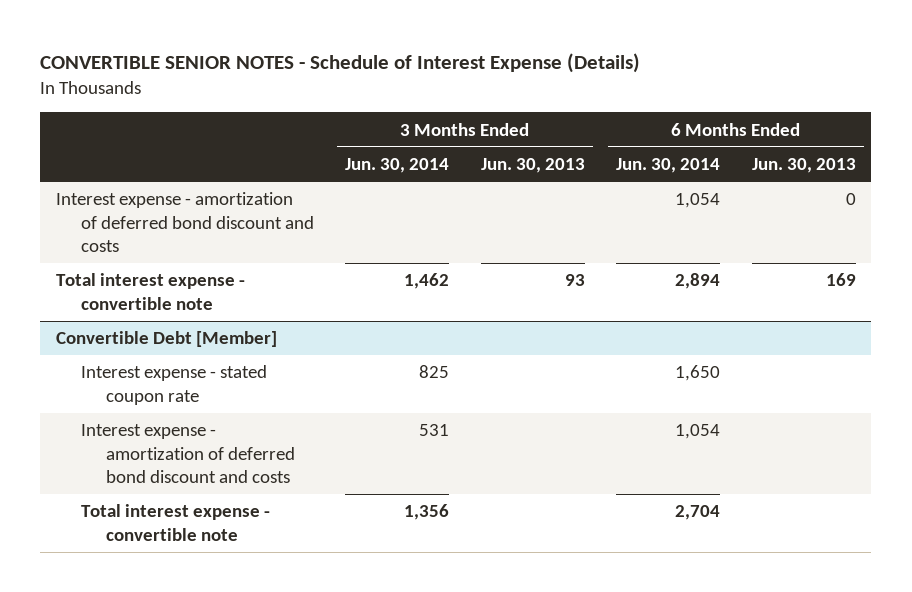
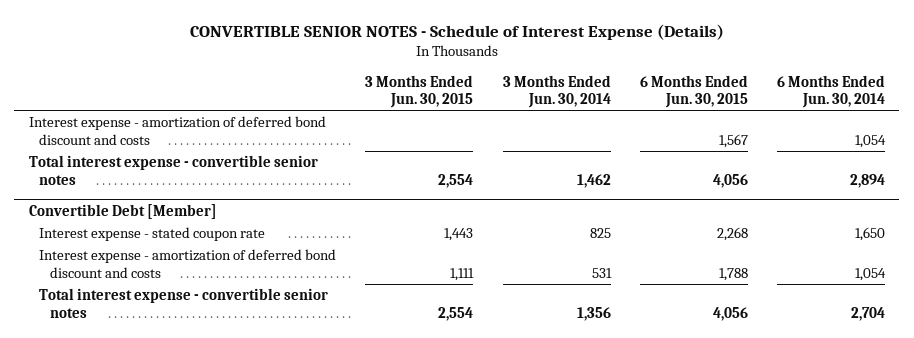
- | 3 Months Ended Jun. 30, 2014 | 3 Months Ended Jun. 30, 2013 | 6 Months Ended Jun. 30, 2014 | 6 Months Ended Jun. 30, 2013
+ | 3 Months Ended Jun. 30, 2015 | 3 Months Ended Jun. 30, 2014 | 6 Months Ended Jun. 30, 2015 | 6 Months Ended Jun. 30, 2014
- Total interest expense - convertible note | 1,462 | 93 | 2,894 | 169
+ Total interest expense - convertible senior notes | 2,554 | 1,462 | 4,056 | 2,894
@ Convertible Debt [Member]
- Total interest expense - convertible note | 1,356 | | 2,704 |
+ Total interest expense - convertible senior notes | 2,554 | 1,356 | 4,056 | 2,704

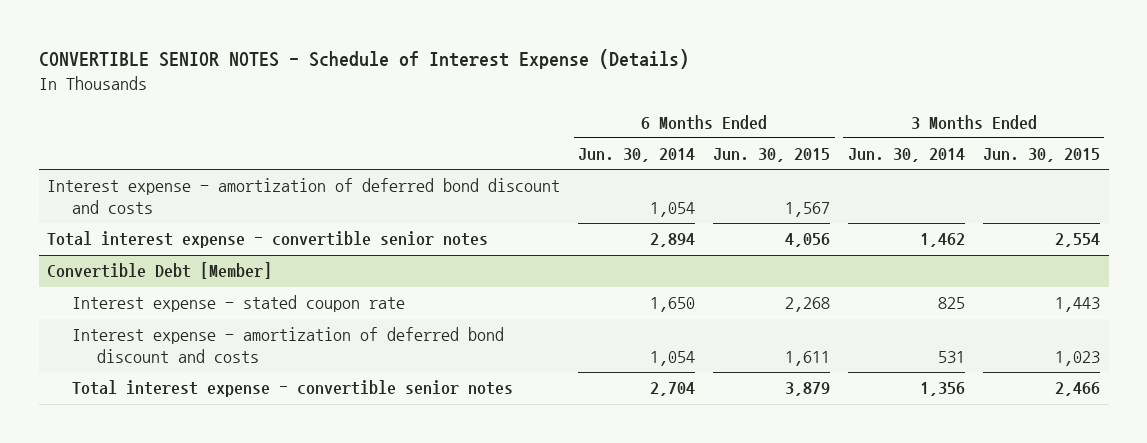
- | 3 Months Ended Jun. 30, 2015 | 3 Months Ended Jun. 30, 2014 | 6 Months Ended Jun. 30, 2015 | 6 Months Ended Jun. 30, 2014
+ | 6 Months Ended Jun. 30, 2014 | 6 Months Ended Jun. 30, 2015 | 3 Months Ended Jun. 30, 2014 | 3 Months Ended Jun. 30, 2015
@ Convertible Debt [Member]
- Interest expense - amortization of deferred bond discount and costs | 1,111 | 531 | 1,788 | 1,054
- Total interest expense - convertible senior notes | 2,554 | 1,356 | 4,056 | 2,704
+ Interest expense - amortization of deferred bond discount and costs | 1,054 | 1,611 | 531 | 1,023
+ Total interest expense - convertible senior notes | 2,704 | 3,879 | 1,356 | 2,466

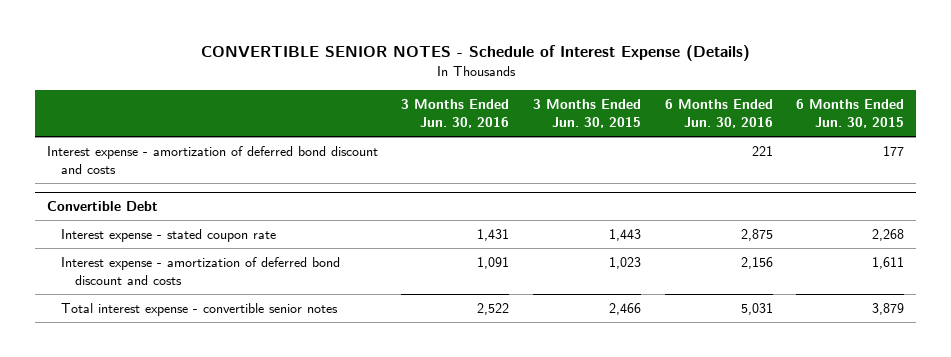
- | 6 Months Ended Jun. 30, 2014 | 6 Months Ended Jun. 30, 2015 | 3 Months Ended Jun. 30, 2014 | 3 Months Ended Jun. 30, 2015
+ | 3 Months Ended Jun. 30, 2016 | 3 Months Ended Jun. 30, 2015 | 6 Months Ended Jun. 30, 2016 | 6 Months Ended Jun. 30, 2015
- Interest expense - amortization of deferred bond discount and costs | 1,054 | 1,567 | |
- Total interest expense - convertible senior notes | 2,894 | 4,056 | 1,462 | 2,554
- Convertible Debt [Member]
+ Interest expense - amortization of deferred bond discount and costs | | | 221 | 177
+ Convertible Debt

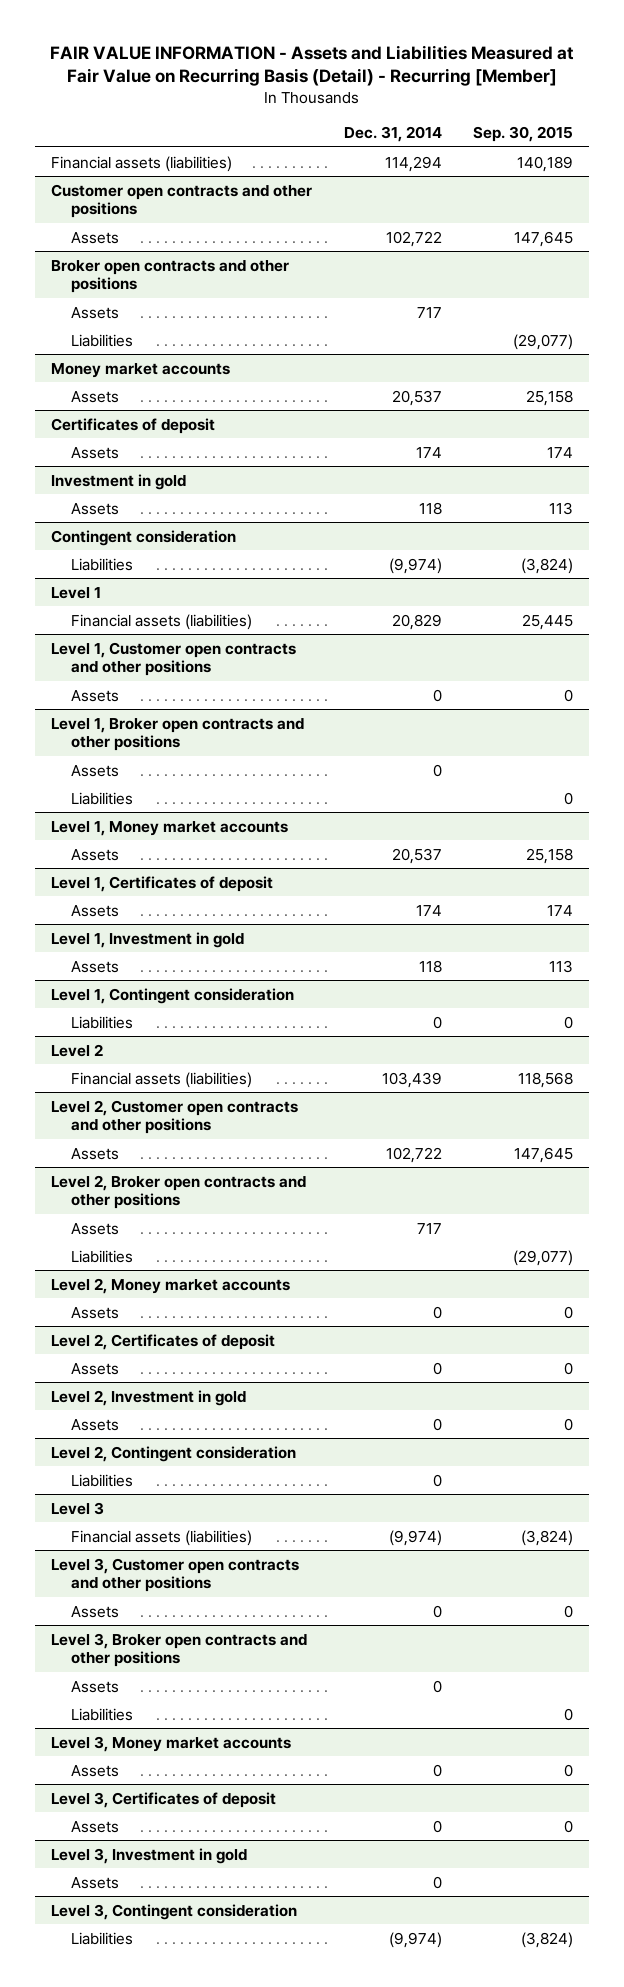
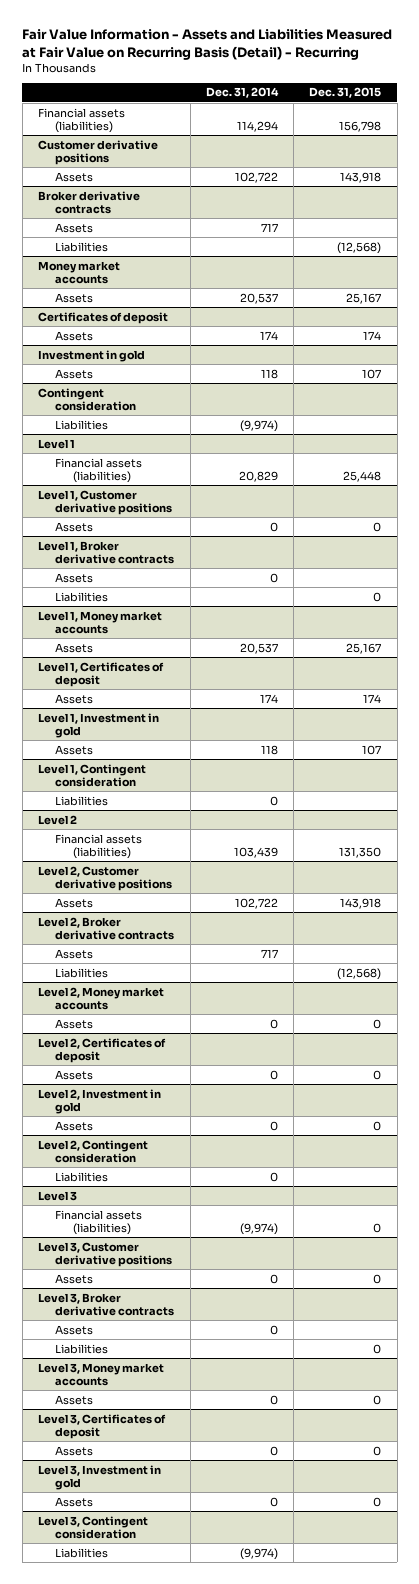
- FAIR VALUE INFORMATION - Assets and Liabilities Measured at Fair Value on Recurring Basis (Detail) - Recurring [Member]
+ Fair Value Information - Assets and Liabilities Measured at Fair Value on Recurring Basis (Detail) - Recurring
- | Dec. 31, 2014 | Sep. 30, 2015
+ | Dec. 31, 2014 | Dec. 31, 2015
- Customer open contracts and other positions
+ Customer derivative positions
- Broker open contracts and other positions
+ Broker derivative contracts
- Level 1, Customer open contracts and other positions
+ Level 1, Customer derivative positions
- Level 1, Broker open contracts and other positions
+ Level 1, Broker derivative contracts
- Level 2, Customer open contracts and other positions
+ Level 2, Customer derivative positions
- Level 2, Broker open contracts and other positions
+ Level 2, Broker derivative contracts
- Level 3, Customer open contracts and other positions
+ Level 3, Customer derivative positions
- Level 3, Broker open contracts and other positions
+ Level 3, Broker derivative contracts

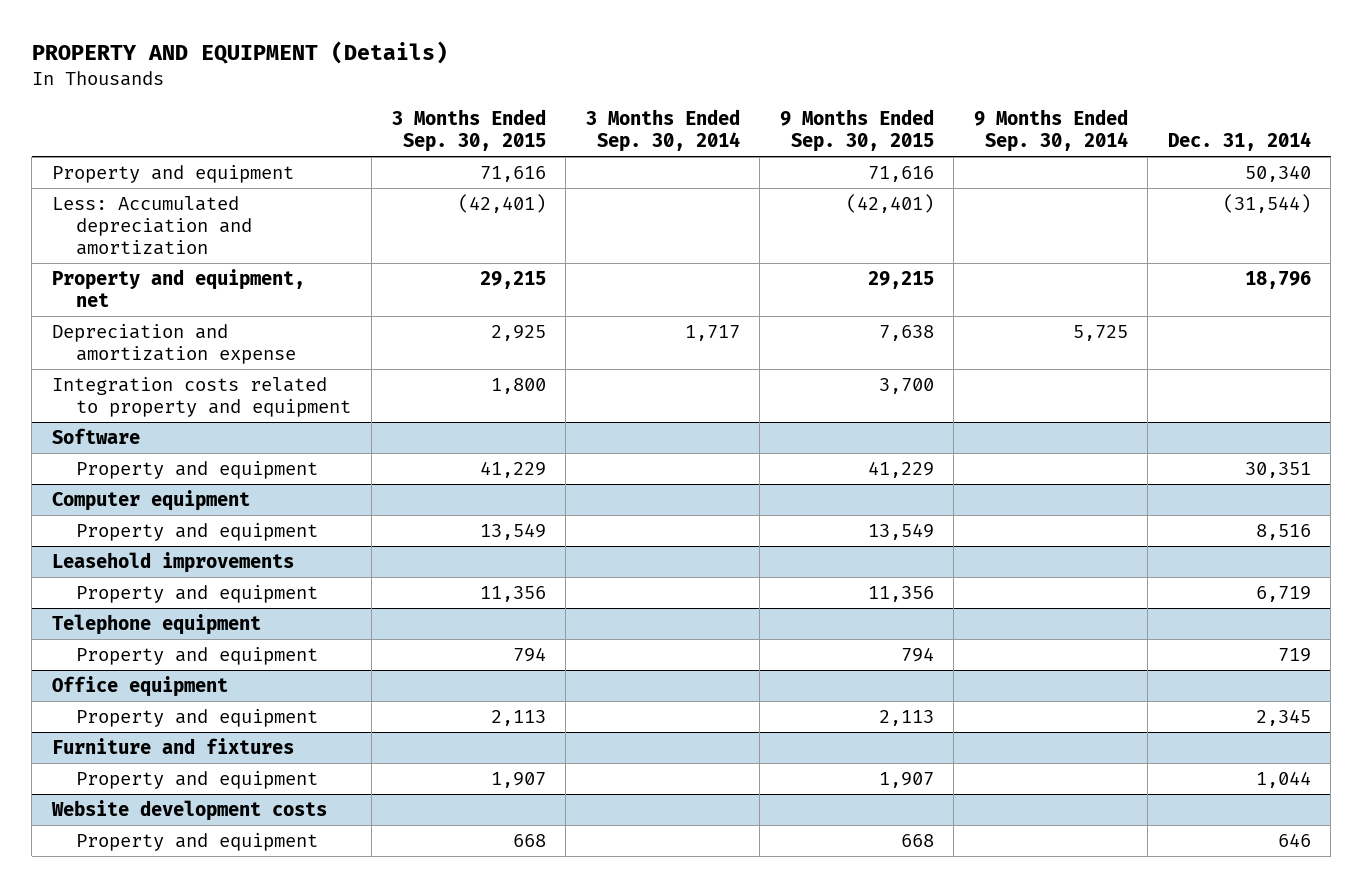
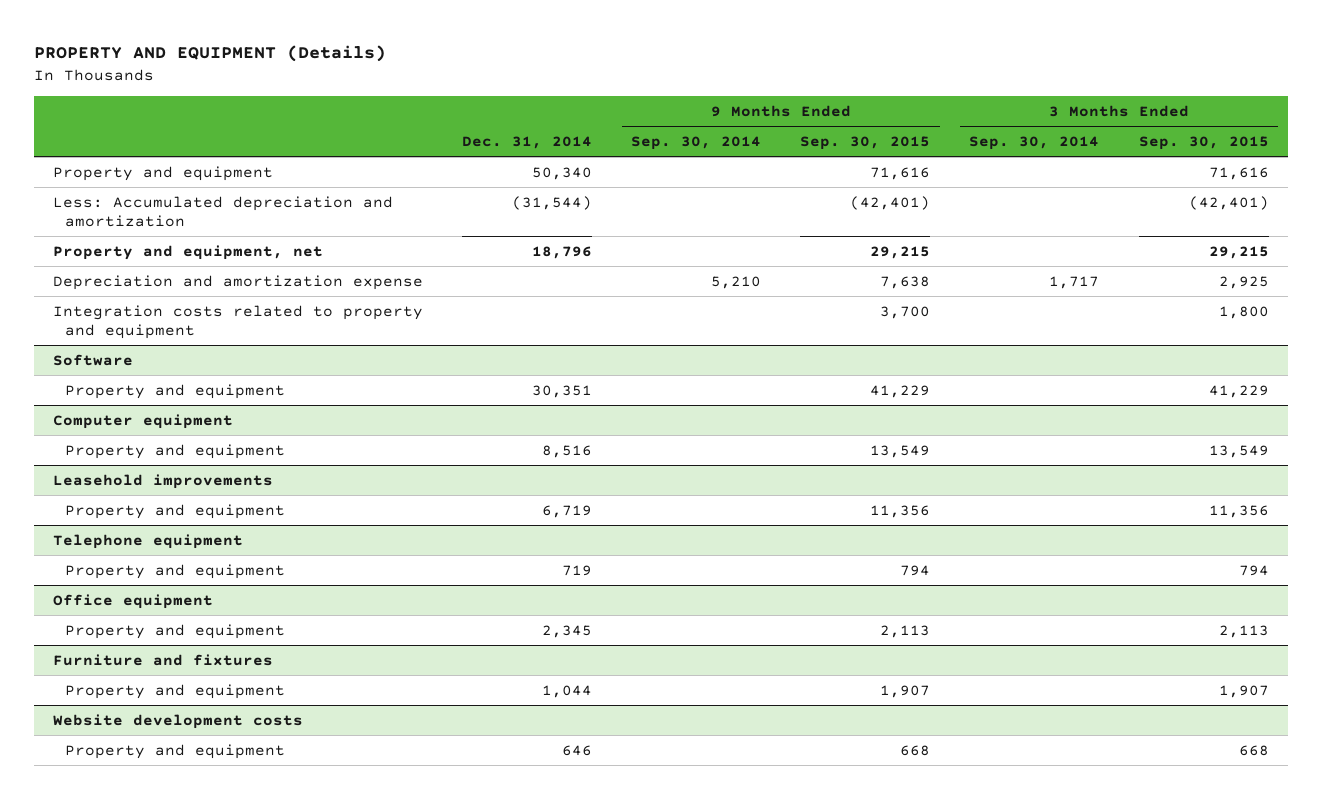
- | 3 Months Ended Sep. 30, 2015 | 3 Months Ended Sep. 30, 2014 | 9 Months Ended Sep. 30, 2015 | 9 Months Ended Sep. 30, 2014 | Dec. 31, 2014
+ | Dec. 31, 2014 | 9 Months Ended Sep. 30, 2014 | 9 Months Ended Sep. 30, 2015 | 3 Months Ended Sep. 30, 2014 | 3 Months Ended Sep. 30, 2015
- Depreciation and amortization expense | 2,925 | 1,717 | 7,638 | 5,725 |
+ Depreciation and amortization expense | | 5,210 | 7,638 | 1,717 | 2,925

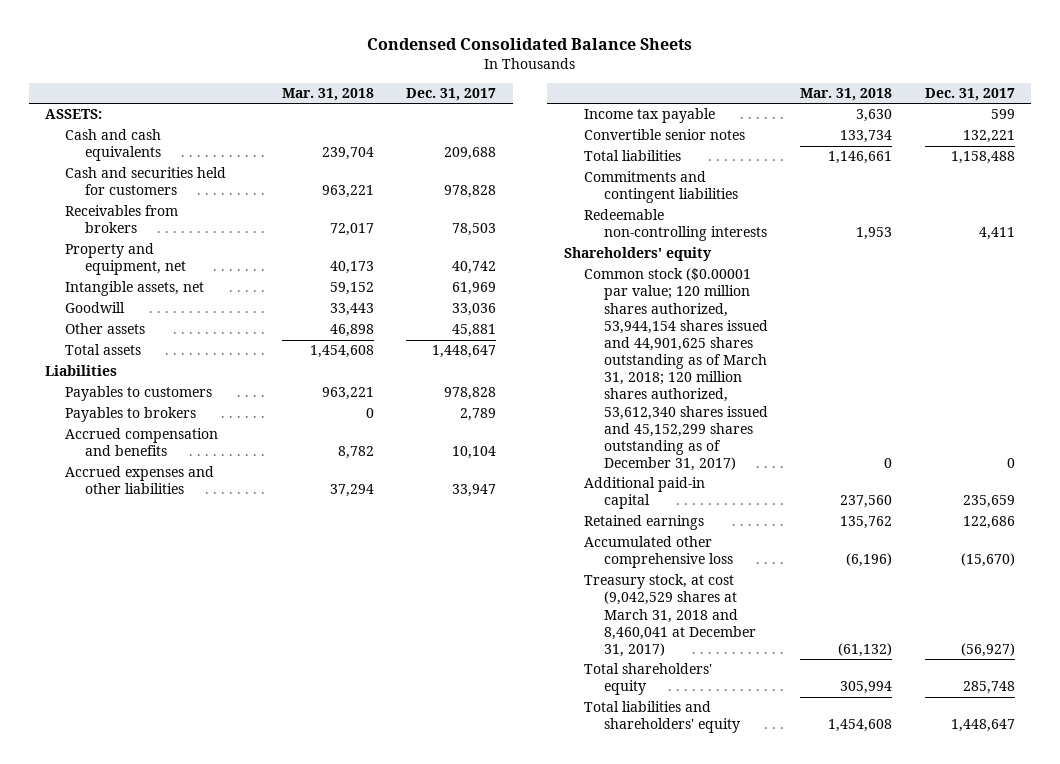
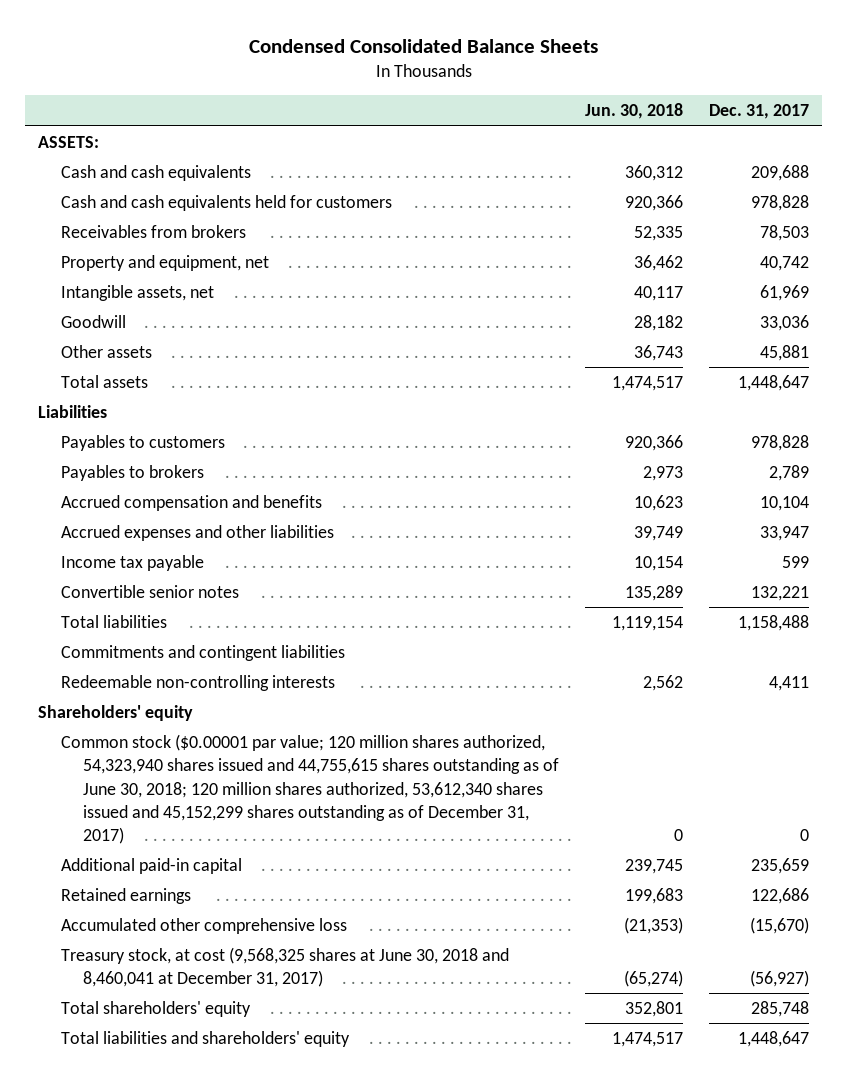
- | Mar. 31, 2018 | Dec. 31, 2017
+ | Jun. 30, 2018 | Dec. 31, 2017
- Cash and securities held for customers | 963,221 | 978,828
+ Cash and cash equivalents held for customers | 920,366 | 978,828
- Common stock ($0.00001 par value; 120 million shares authorized, 53,944,154 shares issued and 44,901,625 shares outstanding as of March 31, 2018; 120 million shares authorized, 53,612,340 shares issued and 45,152,299 shares outstanding as of December 31, 2017) | 0 | 0
+ Common stock ($0.00001 par value; 120 million shares authorized, 54,323,940 shares issued and 44,755,615 shares outstanding as of June 30, 2018; 120 million shares authorized, 53,612,340 shares issued and 45,152,299 shares outstanding as of December 31, 2017) | 0 | 0
- Treasury stock, at cost (9,042,529 shares at March 31, 2018 and 8,460,041 at December 31, 2017) | (61,132) | (56,927)
+ Treasury stock, at cost (9,568,325 shares at June 30, 2018 and 8,460,041 at December 31, 2017) | (65,274) | (56,927)

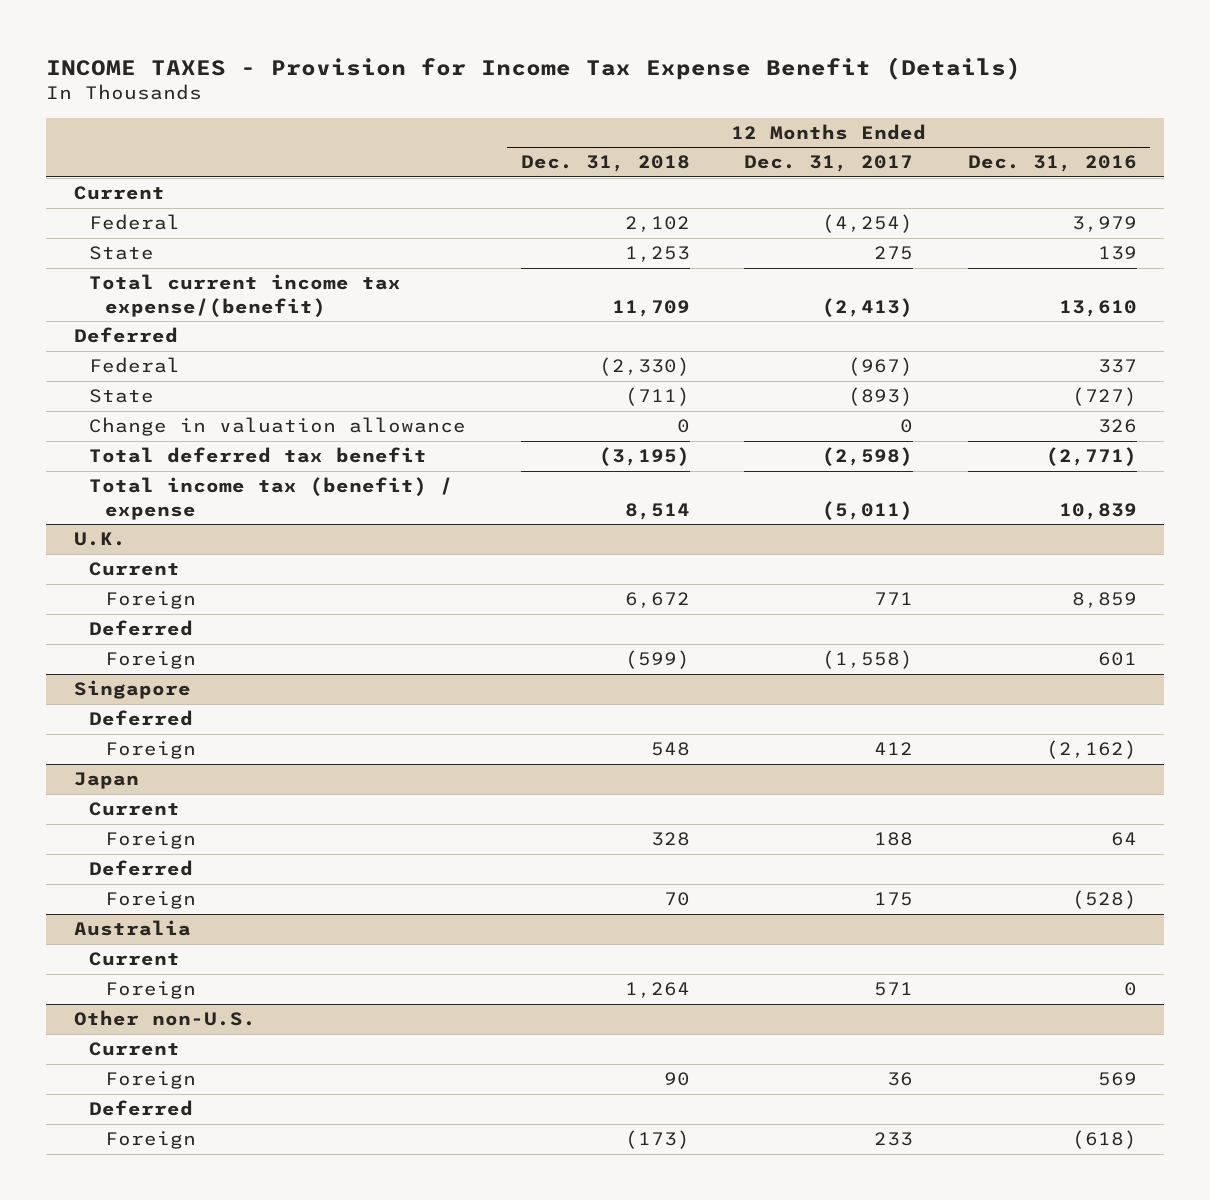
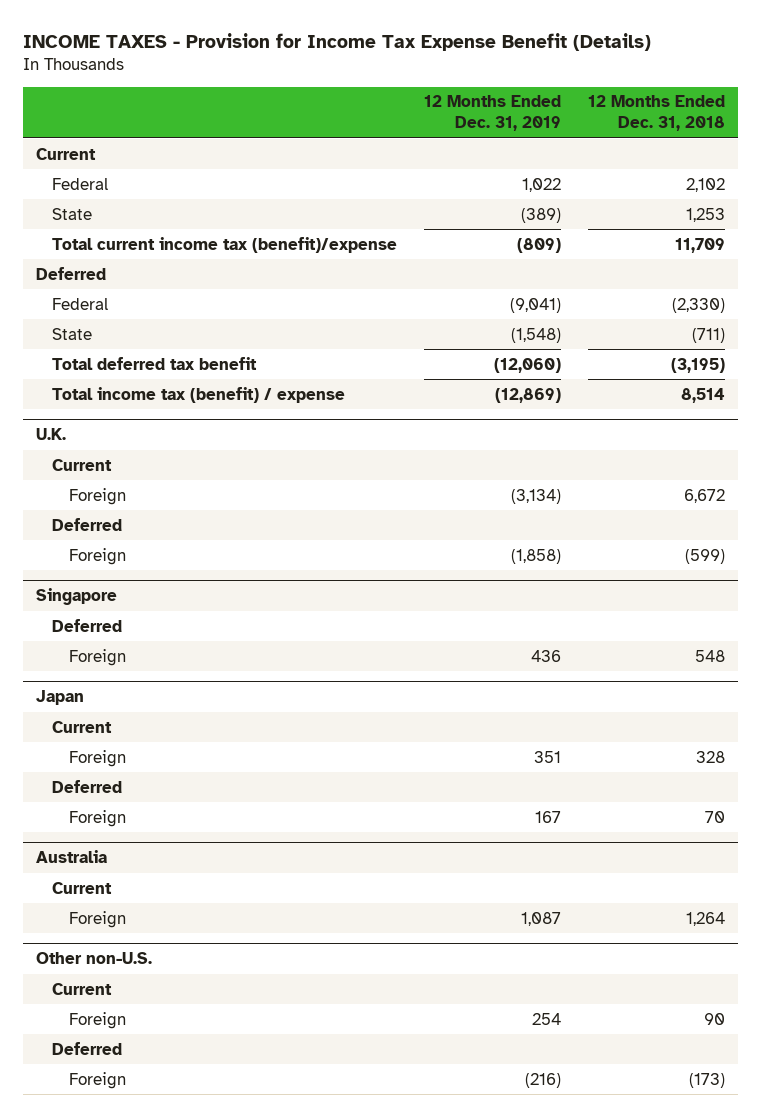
- | 12 Months Ended Dec. 31, 2018 | 12 Months Ended Dec. 31, 2017 | 12 Months Ended Dec. 31, 2016
+ | 12 Months Ended Dec. 31, 2019 | 12 Months Ended Dec. 31, 2018
- Total current income tax expense/(benefit) | 11,709 | (2,413) | 13,610
+ Total current income tax (benefit)/expense | (809) | 11,709
- Change in valuation allowance | 0 | 0 | 326

